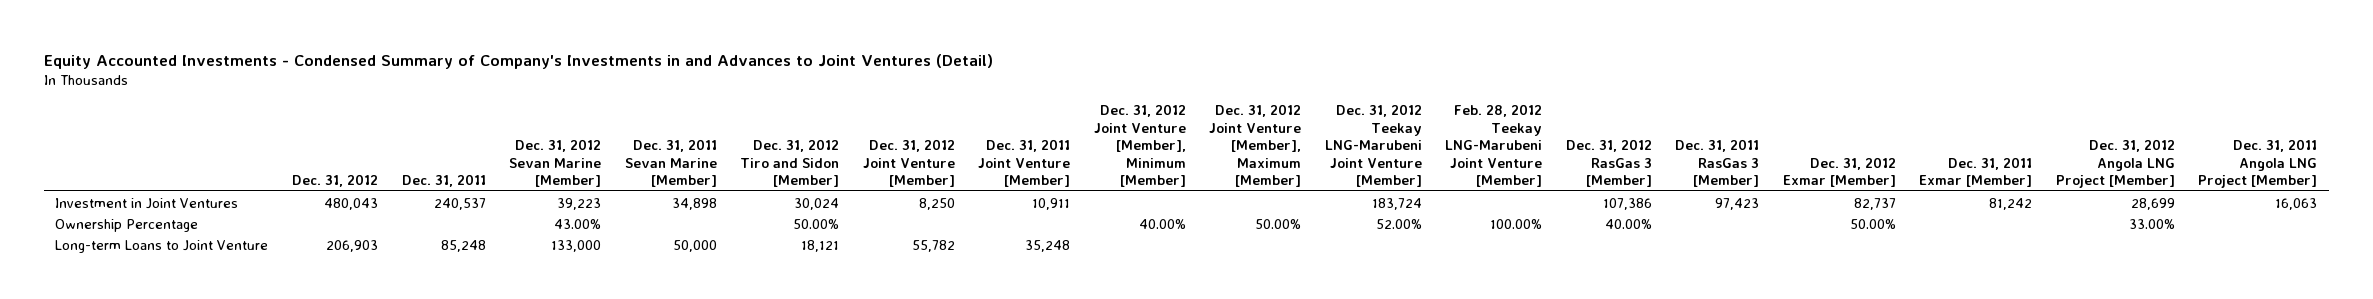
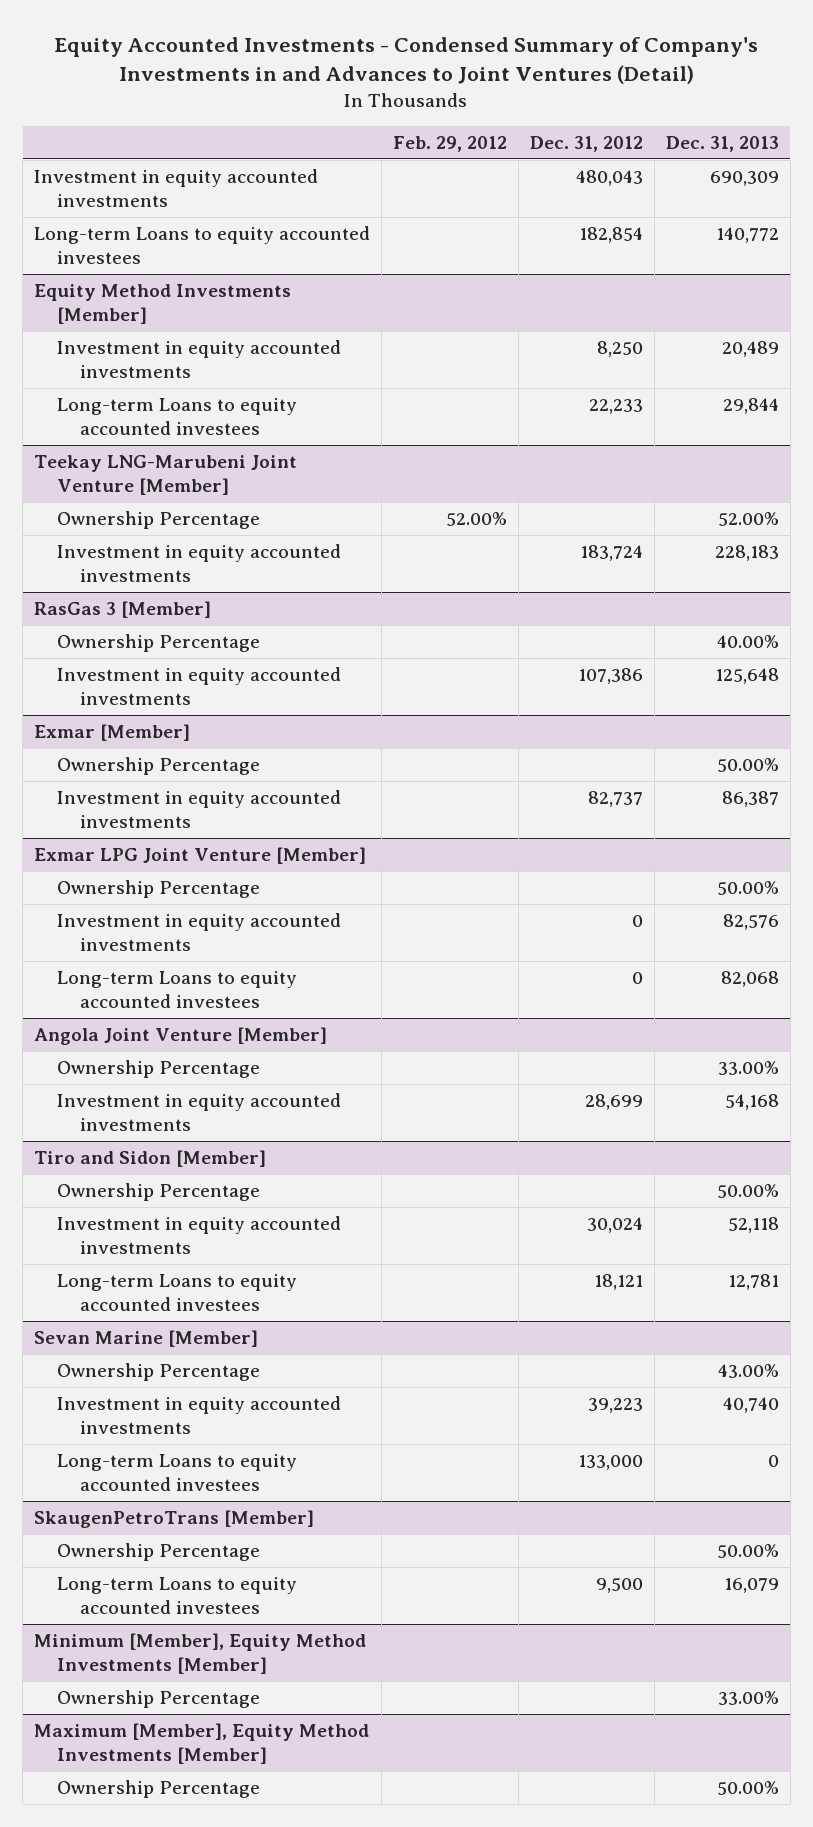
- | Dec. 31, 2012 | Dec. 31, 2011 | Dec. 31, 2012 Sevan Marine [Member] | Dec. 31, 2011 Sevan Marine [Member] | Dec. 31, 2012 Tiro and Sidon [Member] | Dec. 31, 2012 Joint Venture [Member] | Dec. 31, 2011 Joint Venture [Member] | Dec. 31, 2012 Joint Venture [Member], Minimum [Member] | Dec. 31, 2012 Joint Venture [Member], Maximum [Member] | Dec. 31, 2012 Teekay LNG-Marubeni Joint Venture [Member] | Feb. 28, 2012 Teekay LNG-Marubeni Joint Venture [Member] | Dec. 31, 2012 RasGas 3 [Member] | Dec. 31, 2011 RasGas 3 [Member] | Dec. 31, 2012 Exmar [Member] | Dec. 31, 2011 Exmar [Member] | Dec. 31, 2012 Angola LNG Project [Member] | Dec. 31, 2011 Angola LNG Project [Member]
+ | Feb. 29, 2012 | Dec. 31, 2012 | Dec. 31, 2013
- Investment in Joint Ventures | 480,043 | 240,537 | 39,223 | 34,898 | 30,024 | 8,250 | 10,911 | | | 183,724 | | 107,386 | 97,423 | 82,737 | 81,242 | 28,699 | 16,063
+ Investment in equity accounted investments | | 480,043 | 690,309
+ Long-term Loans to equity accounted investees | | 182,854 | 140,772
+ Equity Method Investments [Member]
+ Investment in equity accounted investments | | 8,250 | 20,489
+ Long-term Loans to equity accounted investees | | 22,233 | 29,844
+ Teekay LNG-Marubeni Joint Venture [Member]
- Long-term Loans to Joint Venture | 206,903 | 85,248 | 133,000 | 50,000 | 18,121 | 55,782 | 35,248 | | | | | | | | | |
+ Investment in equity accounted investments | | 183,724 | 228,183
+ RasGas 3 [Member]
+ Ownership Percentage | | | 40.00%
+ Investment in equity accounted investments | | 107,386 | 125,648
+ Exmar [Member]
+ Ownership Percentage | | | 50.00%
+ Investment in equity accounted investments | | 82,737 | 86,387
+ Exmar LPG Joint Venture [Member]
+ Ownership Percentage | | | 50.00%
+ Investment in equity accounted investments | | 0 | 82,576
+ Long-term Loans to equity accounted investees | | 0 | 82,068
+ Angola Joint Venture [Member]
+ Ownership Percentage | | | 33.00%
+ Investment in equity accounted investments | | 28,699 | 54,168
+ Tiro and Sidon [Member]
+ Ownership Percentage | | | 50.00%
+ Investment in equity accounted investments | | 30,024 | 52,118
+ Long-term Loans to equity accounted investees | | 18,121 | 12,781
+ Sevan Marine [Member]
+ Ownership Percentage | | | 43.00%
+ Investment in equity accounted investments | | 39,223 | 40,740
+ Long-term Loans to equity accounted investees | | 133,000 | 0
+ SkaugenPetroTrans [Member]
+ Ownership Percentage | | | 50.00%
+ Long-term Loans to equity accounted investees | | 9,500 | 16,079
+ Minimum [Member], Equity Method Investments [Member]
+ Ownership Percentage | | | 33.00%
+ Maximum [Member], Equity Method Investments [Member]
+ Ownership Percentage | | | 50.00%

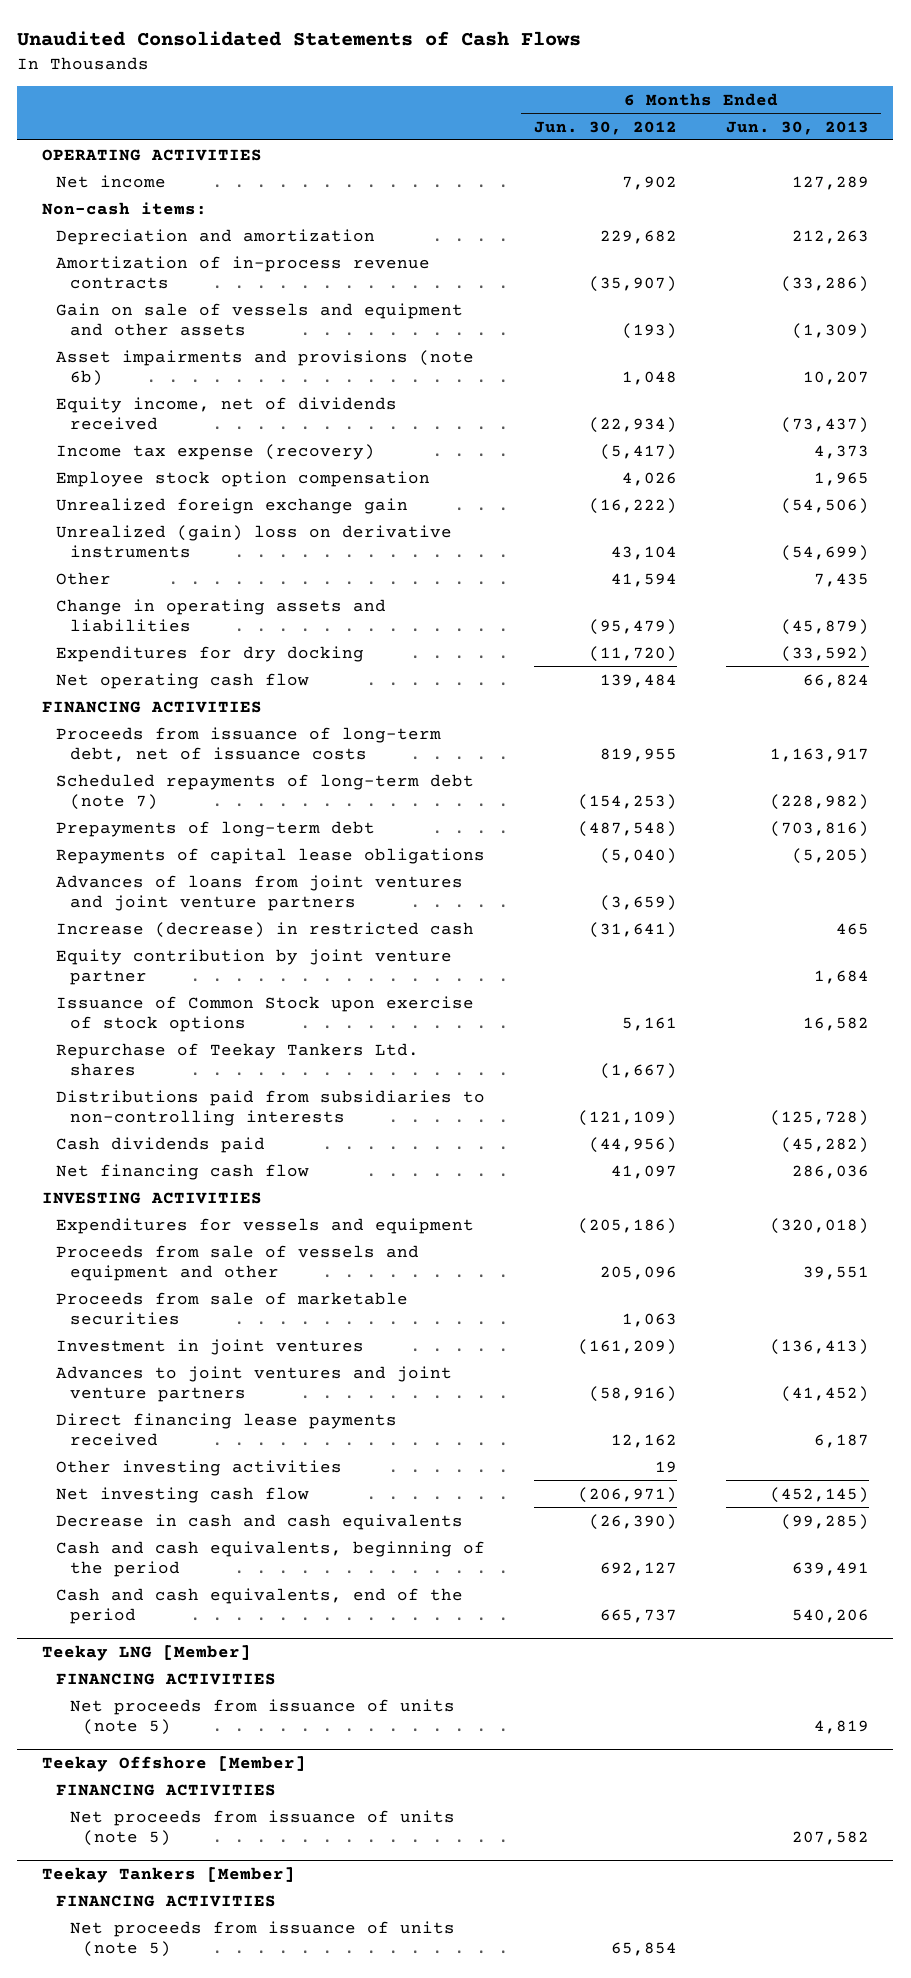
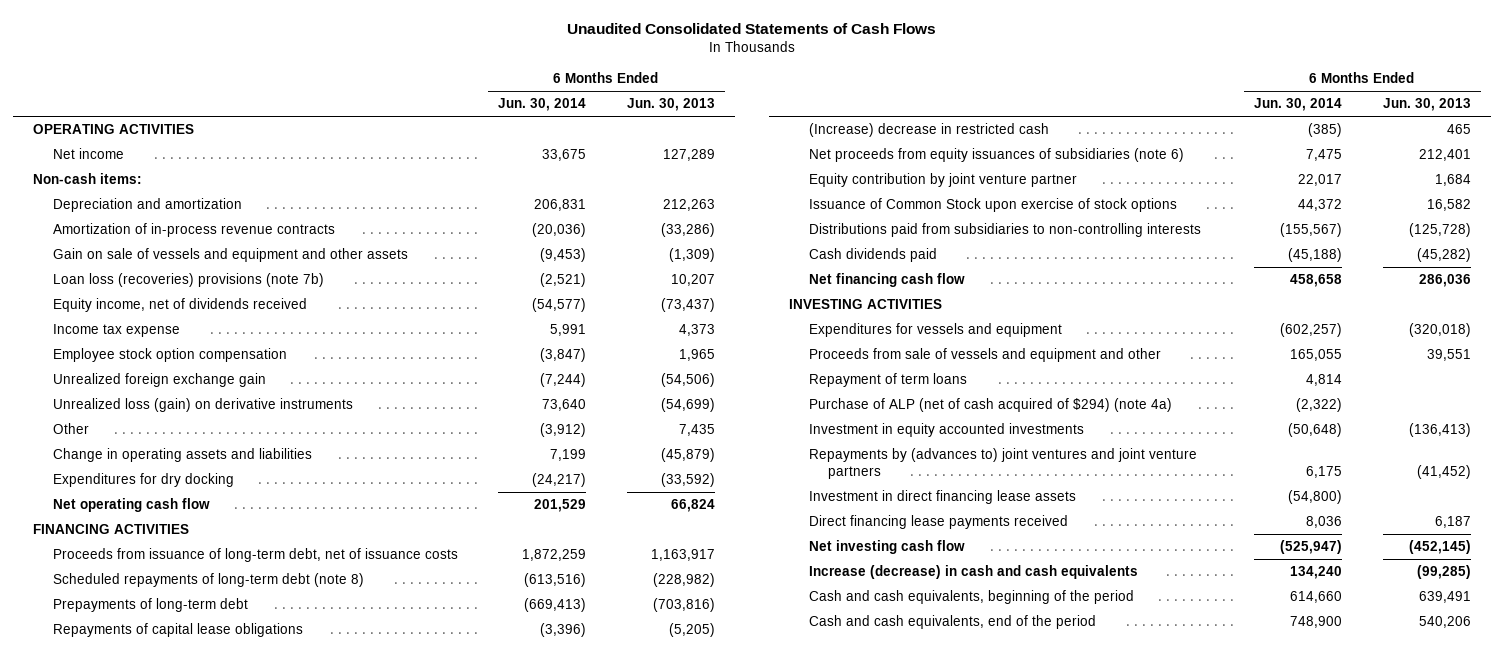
- | 6 Months Ended Jun. 30, 2012 | 6 Months Ended Jun. 30, 2013
+ | 6 Months Ended Jun. 30, 2014 | 6 Months Ended Jun. 30, 2013
- Asset impairments and provisions (note 6b) | 1,048 | 10,207
+ Loan loss (recoveries) provisions (note 7b) | (2,521) | 10,207
- Income tax expense (recovery) | (5,417) | 4,373
+ Income tax expense | 5,991 | 4,373
- Unrealized (gain) loss on derivative instruments | 43,104 | (54,699)
+ Unrealized loss (gain) on derivative instruments | 73,640 | (54,699)
- Scheduled repayments of long-term debt (note 7) | (154,253) | (228,982)
+ Scheduled repayments of long-term debt (note 8) | (613,516) | (228,982)
- Advances of loans from joint ventures and joint venture partners | (3,659) |
- Increase (decrease) in restricted cash | (31,641) | 465
+ (Increase) decrease in restricted cash | (385) | 465
+ Net proceeds from equity issuances of subsidiaries (note 6) | 7,475 | 212,401
- Repurchase of Teekay Tankers Ltd. shares | (1,667) |
- Proceeds from sale of marketable securities | 1,063 |
- Investment in joint ventures | (161,209) | (136,413)
- Advances to joint ventures and joint venture partners | (58,916) | (41,452)
+ Repayment of term loans | 4,814 |
+ Purchase of ALP (net of cash acquired of $294) (note 4a) | (2,322) |
+ Investment in equity accounted investments | (50,648) | (136,413)
+ Repayments by (advances to) joint ventures and joint venture partners | 6,175 | (41,452)
+ Investment in direct financing lease assets | (54,800) |
- Other investing activities | 19 |
- Decrease in cash and cash equivalents | (26,390) | (99,285)
+ Increase (decrease) in cash and cash equivalents | 134,240 | (99,285)
- Teekay LNG [Member]
- FINANCING ACTIVITIES
- Net proceeds from issuance of units (note 5) | | 4,819
- Teekay Offshore [Member]
- FINANCING ACTIVITIES
- Net proceeds from issuance of units (note 5) | | 207,582
- Teekay Tankers [Member]
- FINANCING ACTIVITIES
- Net proceeds from issuance of units (note 5) | 65,854 |

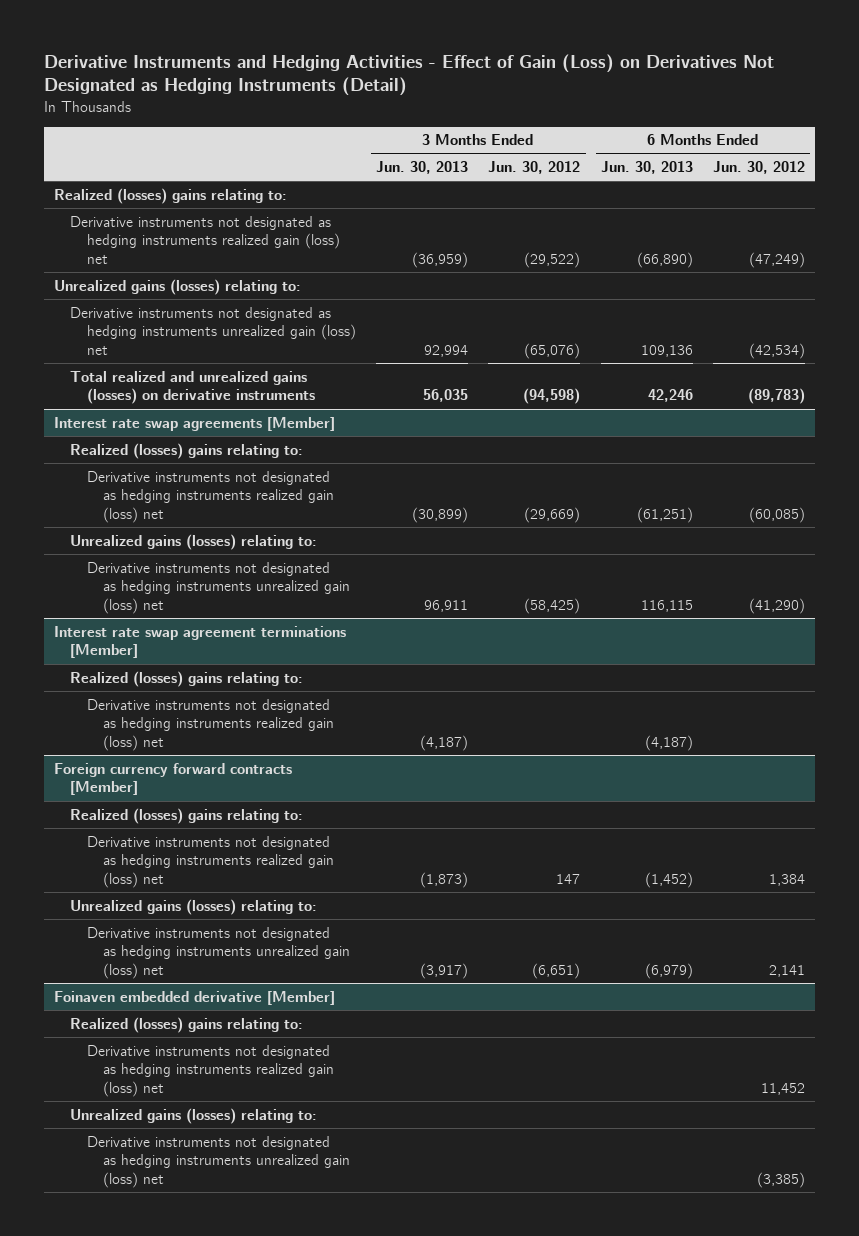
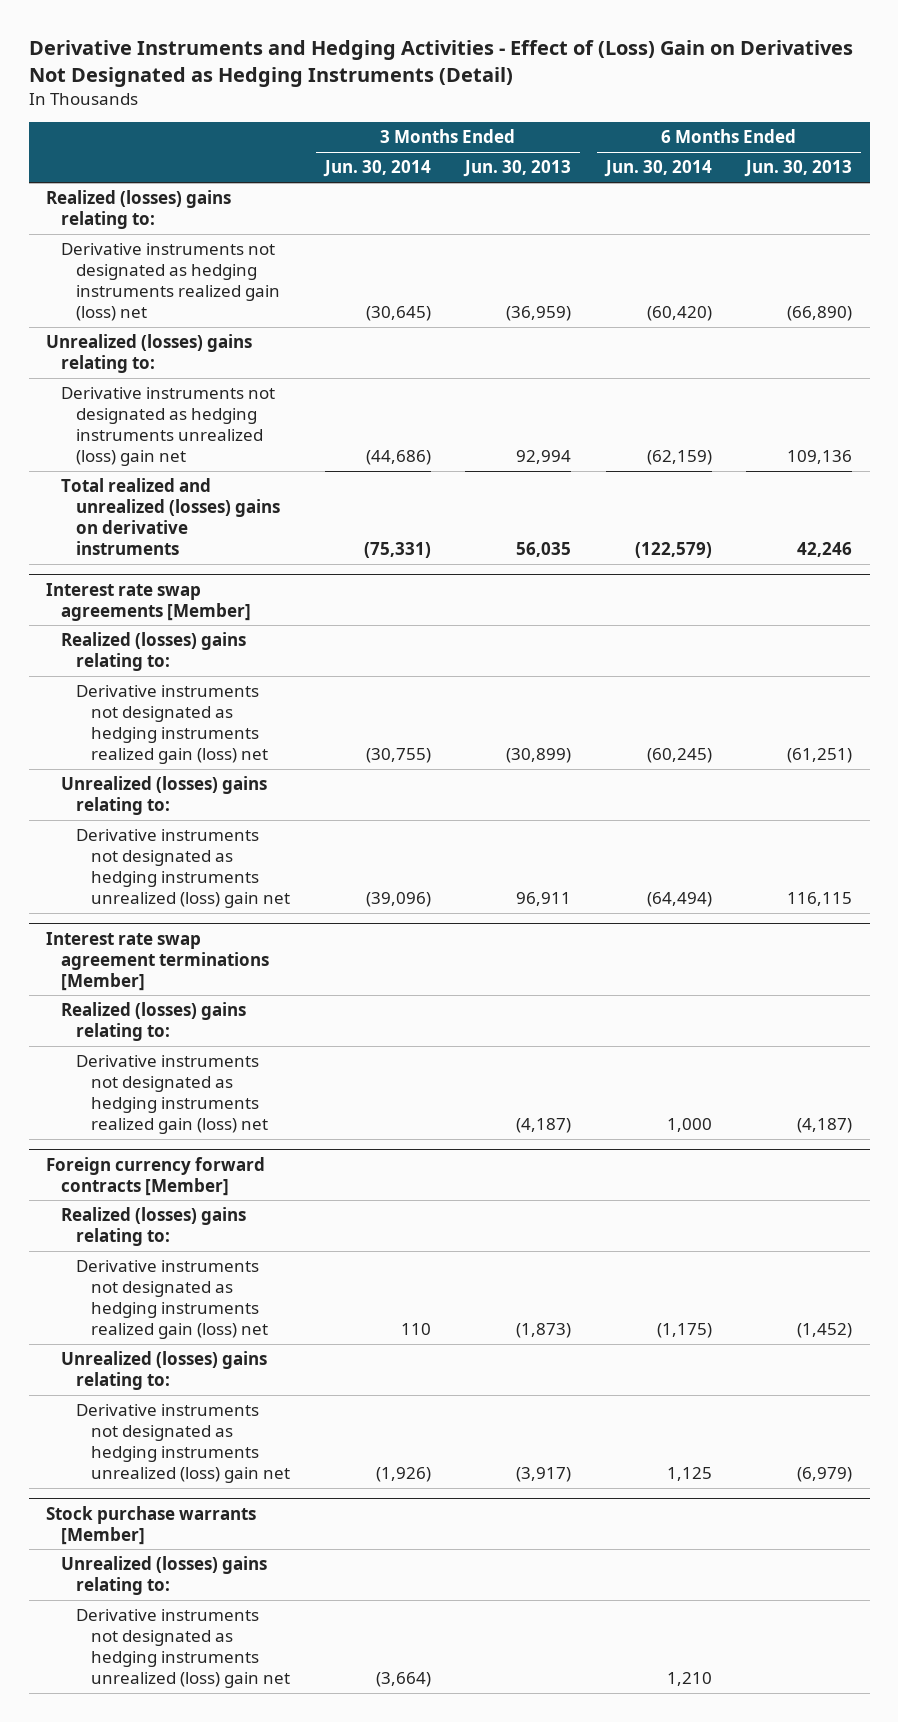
- Derivative Instruments and Hedging Activities - Effect of Gain (Loss) on Derivatives Not Designated as Hedging Instruments (Detail)
+ Derivative Instruments and Hedging Activities - Effect of (Loss) Gain on Derivatives Not Designated as Hedging Instruments (Detail)
- | 3 Months Ended Jun. 30, 2013 | 3 Months Ended Jun. 30, 2012 | 6 Months Ended Jun. 30, 2013 | 6 Months Ended Jun. 30, 2012
+ | 3 Months Ended Jun. 30, 2014 | 3 Months Ended Jun. 30, 2013 | 6 Months Ended Jun. 30, 2014 | 6 Months Ended Jun. 30, 2013
- Unrealized gains (losses) relating to:
- Derivative instruments not designated as hedging instruments unrealized gain (loss) net | 92,994 | (65,076) | 109,136 | (42,534)
- Total realized and unrealized gains (losses) on derivative instruments | 56,035 | (94,598) | 42,246 | (89,783)
+ Unrealized (losses) gains relating to:
+ Derivative instruments not designated as hedging instruments unrealized (loss) gain net | (44,686) | 92,994 | (62,159) | 109,136
+ Total realized and unrealized (losses) gains on derivative instruments | (75,331) | 56,035 | (122,579) | 42,246
@ Interest rate swap agreements [Member]
- Unrealized gains (losses) relating to:
- Derivative instruments not designated as hedging instruments unrealized gain (loss) net | 96,911 | (58,425) | 116,115 | (41,290)
+ Unrealized (losses) gains relating to:
+ Derivative instruments not designated as hedging instruments unrealized (loss) gain net | (39,096) | 96,911 | (64,494) | 116,115
@ Foreign currency forward contracts [Member]
- Unrealized gains (losses) relating to:
- Derivative instruments not designated as hedging instruments unrealized gain (loss) net | (3,917) | (6,651) | (6,979) | 2,141
- Foinaven embedded derivative [Member]
- Realized (losses) gains relating to:
- Derivative instruments not designated as hedging instruments realized gain (loss) net | | | | 11,452
- Unrealized gains (losses) relating to:
- Derivative instruments not designated as hedging instruments unrealized gain (loss) net | | | | (3,385)
@ Foreign currency forward contracts [Member]
+ Unrealized (losses) gains relating to:
+ Derivative instruments not designated as hedging instruments unrealized (loss) gain net | (1,926) | (3,917) | 1,125 | (6,979)
+ Stock purchase warrants [Member]
+ Unrealized (losses) gains relating to:
+ Derivative instruments not designated as hedging instruments unrealized (loss) gain net | (3,664) | | 1,210 |

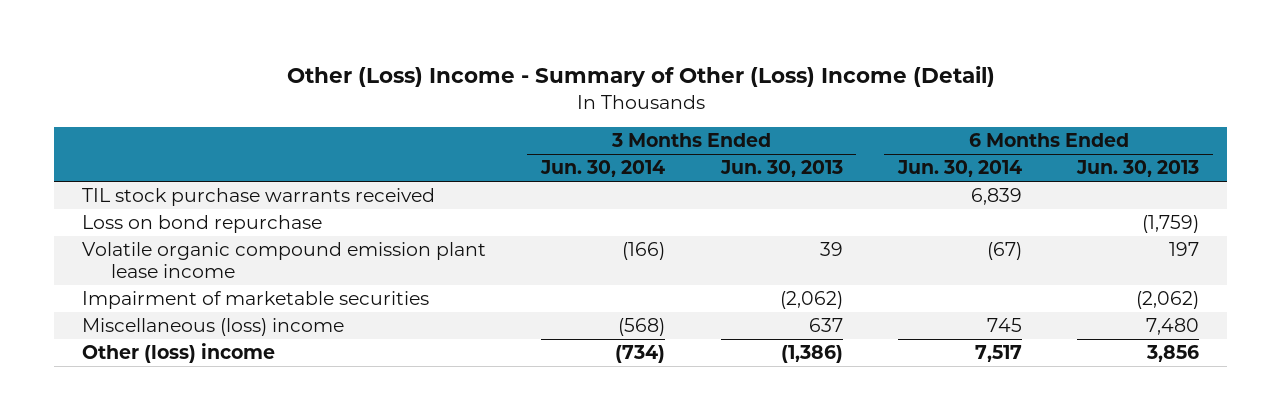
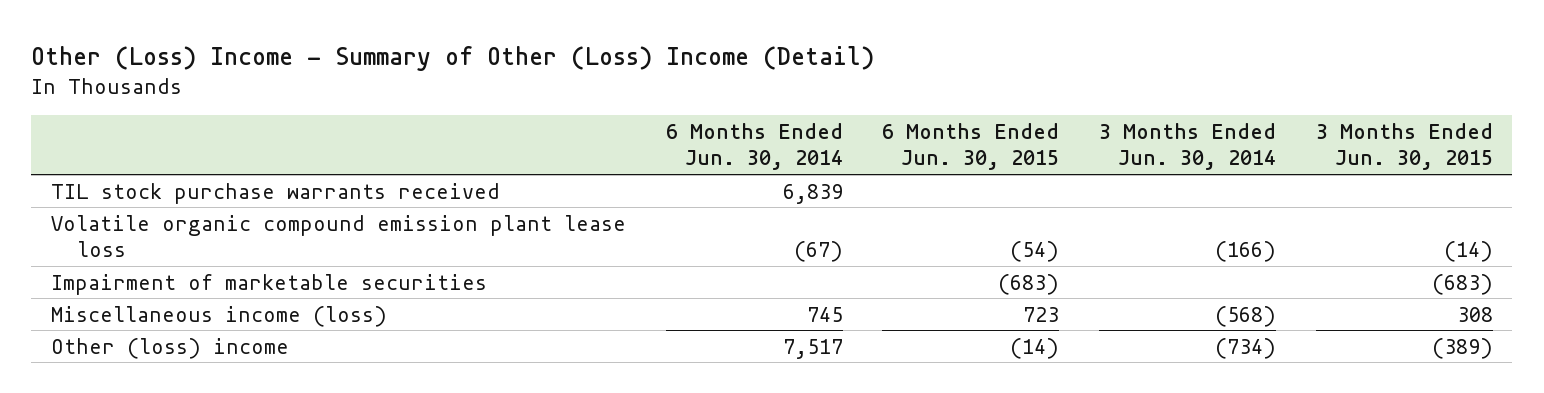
- | 3 Months Ended Jun. 30, 2014 | 3 Months Ended Jun. 30, 2013 | 6 Months Ended Jun. 30, 2014 | 6 Months Ended Jun. 30, 2013
+ | 6 Months Ended Jun. 30, 2014 | 6 Months Ended Jun. 30, 2015 | 3 Months Ended Jun. 30, 2014 | 3 Months Ended Jun. 30, 2015
- Loss on bond repurchase | | | | (1,759)
- Volatile organic compound emission plant lease income | (166) | 39 | (67) | 197
+ Volatile organic compound emission plant lease loss | (67) | (54) | (166) | (14)
- Miscellaneous (loss) income | (568) | 637 | 745 | 7,480
+ Miscellaneous income (loss) | 745 | 723 | (568) | 308

